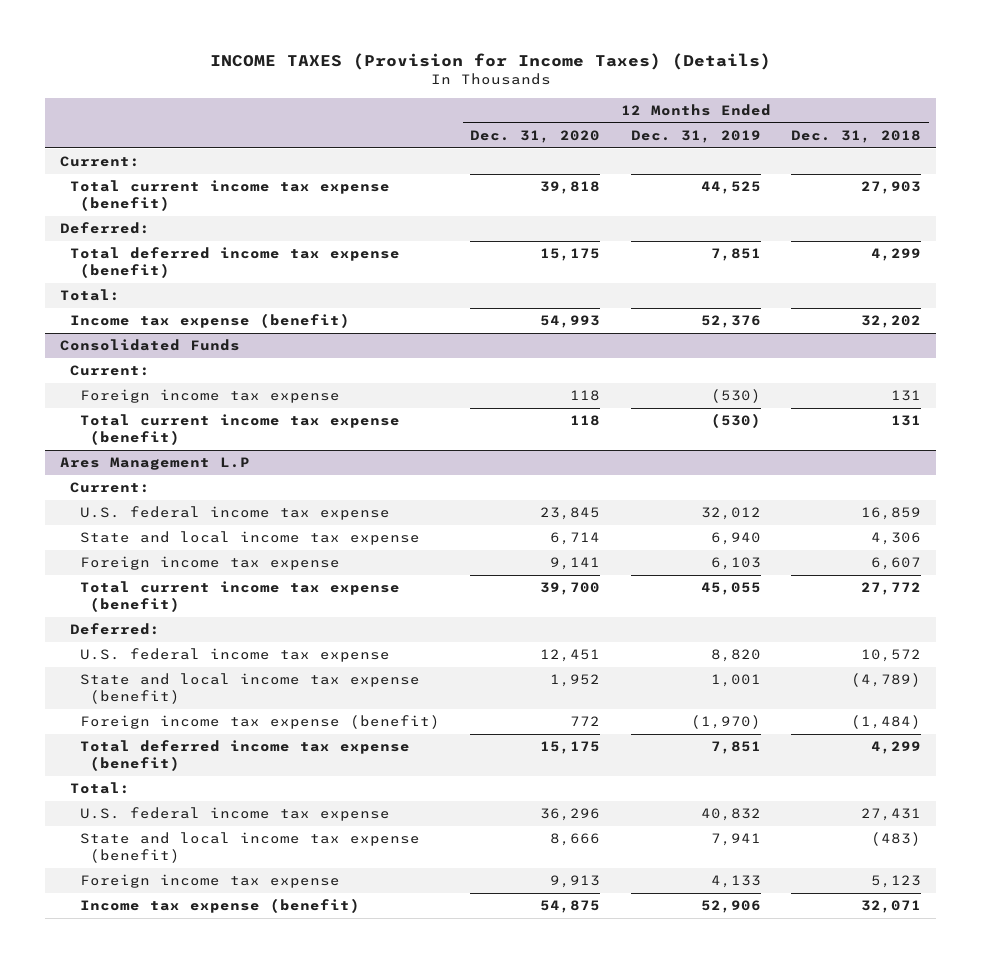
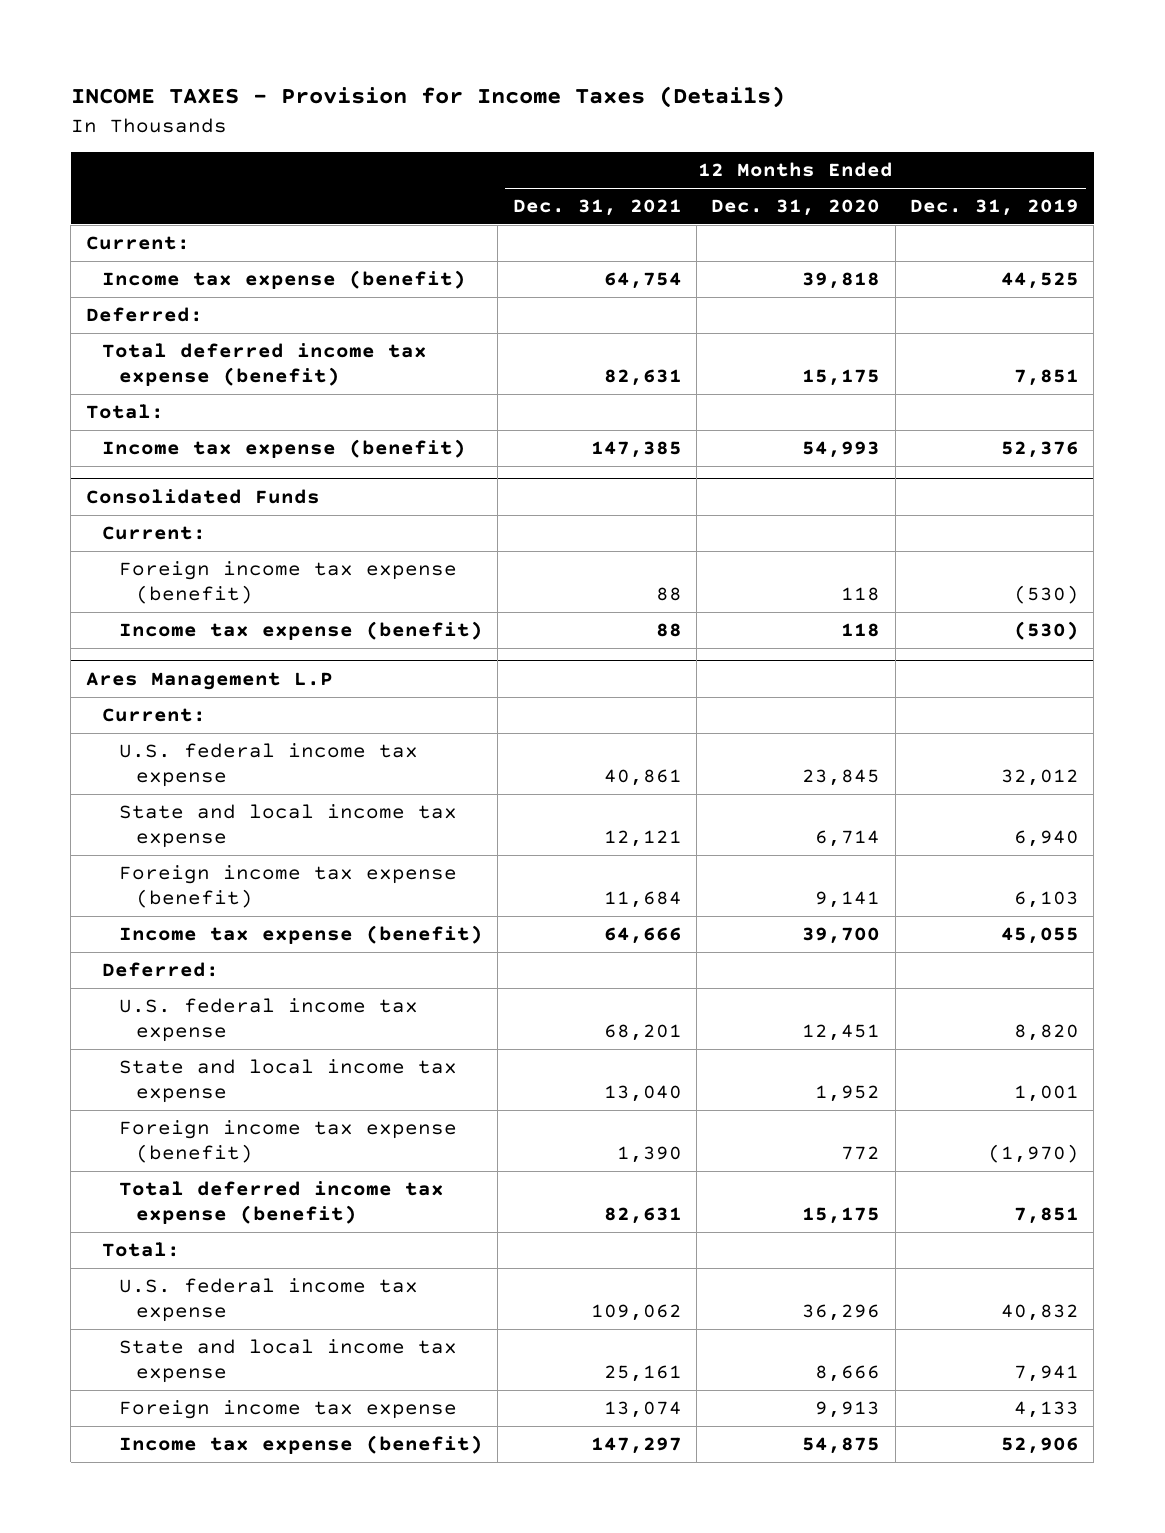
- INCOME TAXES (Provision for Income Taxes) (Details)
+ INCOME TAXES - Provision for Income Taxes (Details)
- | 12 Months Ended Dec. 31, 2020 | 12 Months Ended Dec. 31, 2019 | 12 Months Ended Dec. 31, 2018
+ | 12 Months Ended Dec. 31, 2021 | 12 Months Ended Dec. 31, 2020 | 12 Months Ended Dec. 31, 2019
- Total current income tax expense (benefit) | 39,818 | 44,525 | 27,903
+ Income tax expense (benefit) | 64,754 | 39,818 | 44,525
@ Consolidated Funds
- Foreign income tax expense | 118 | (530) | 131
- Total current income tax expense (benefit) | 118 | (530) | 131
+ Foreign income tax expense (benefit) | 88 | 118 | (530)
+ Income tax expense (benefit) | 88 | 118 | (530)
@ Ares Management L.P
- Foreign income tax expense | 9,141 | 6,103 | 6,607
- Total current income tax expense (benefit) | 39,700 | 45,055 | 27,772
+ Foreign income tax expense (benefit) | 11,684 | 9,141 | 6,103
+ Income tax expense (benefit) | 64,666 | 39,700 | 45,055
- State and local income tax expense (benefit) | 1,952 | 1,001 | (4,789)
+ State and local income tax expense | 13,040 | 1,952 | 1,001
- State and local income tax expense (benefit) | 8,666 | 7,941 | (483)
+ State and local income tax expense | 25,161 | 8,666 | 7,941

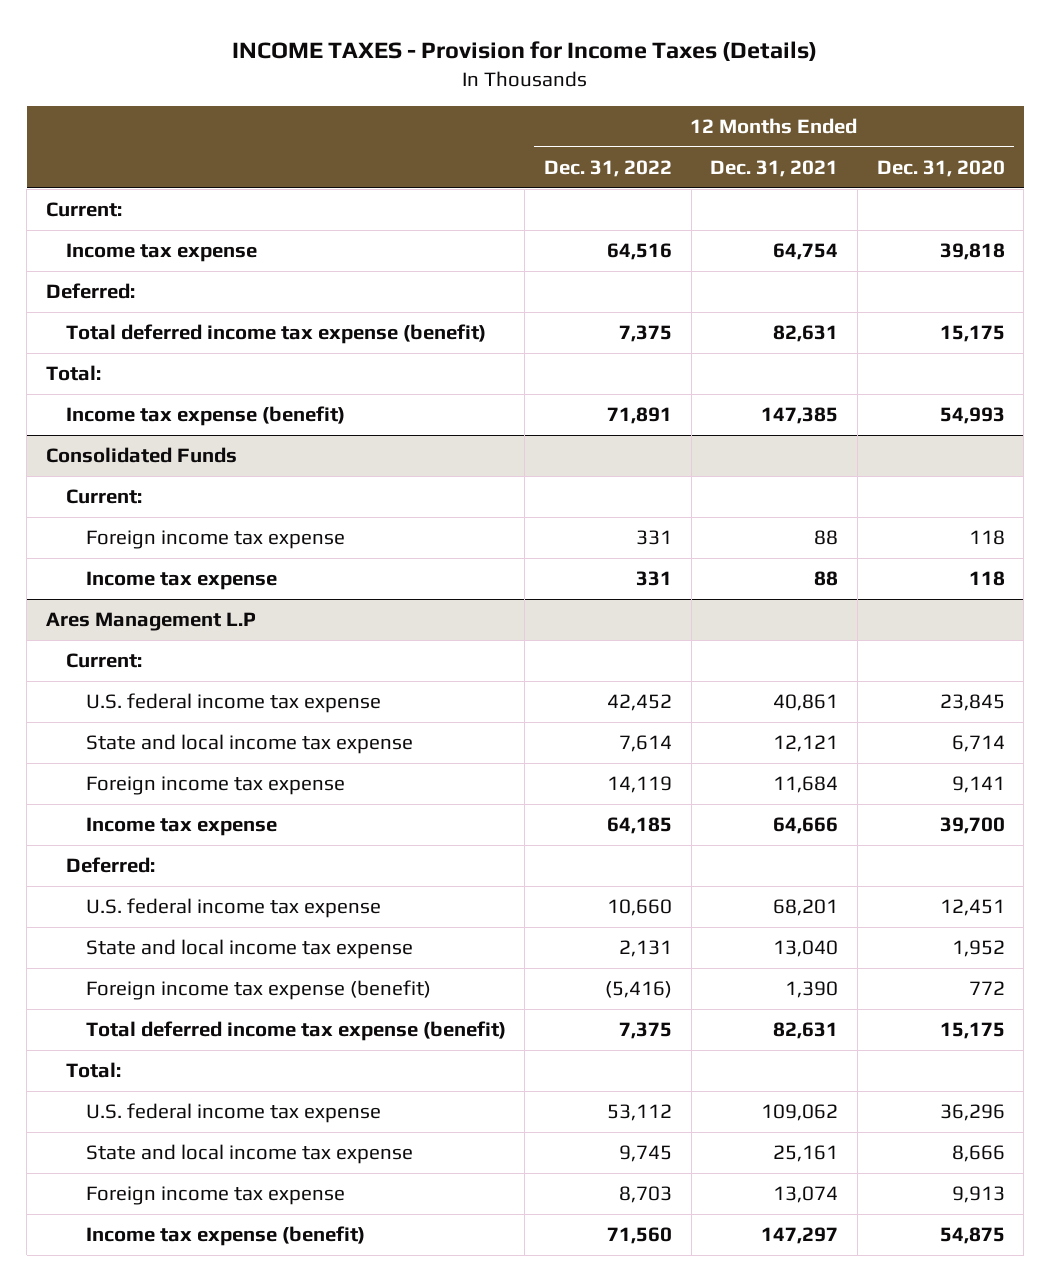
- | 12 Months Ended Dec. 31, 2021 | 12 Months Ended Dec. 31, 2020 | 12 Months Ended Dec. 31, 2019
+ | 12 Months Ended Dec. 31, 2022 | 12 Months Ended Dec. 31, 2021 | 12 Months Ended Dec. 31, 2020
- Income tax expense (benefit) | 64,754 | 39,818 | 44,525
+ Income tax expense | 64,516 | 64,754 | 39,818
@ Consolidated Funds
- Foreign income tax expense (benefit) | 88 | 118 | (530)
- Income tax expense (benefit) | 88 | 118 | (530)
+ Foreign income tax expense | 331 | 88 | 118
+ Income tax expense | 331 | 88 | 118
@ Ares Management L.P
- Foreign income tax expense (benefit) | 11,684 | 9,141 | 6,103
- Income tax expense (benefit) | 64,666 | 39,700 | 45,055
+ Foreign income tax expense | 14,119 | 11,684 | 9,141
+ Income tax expense | 64,185 | 64,666 | 39,700

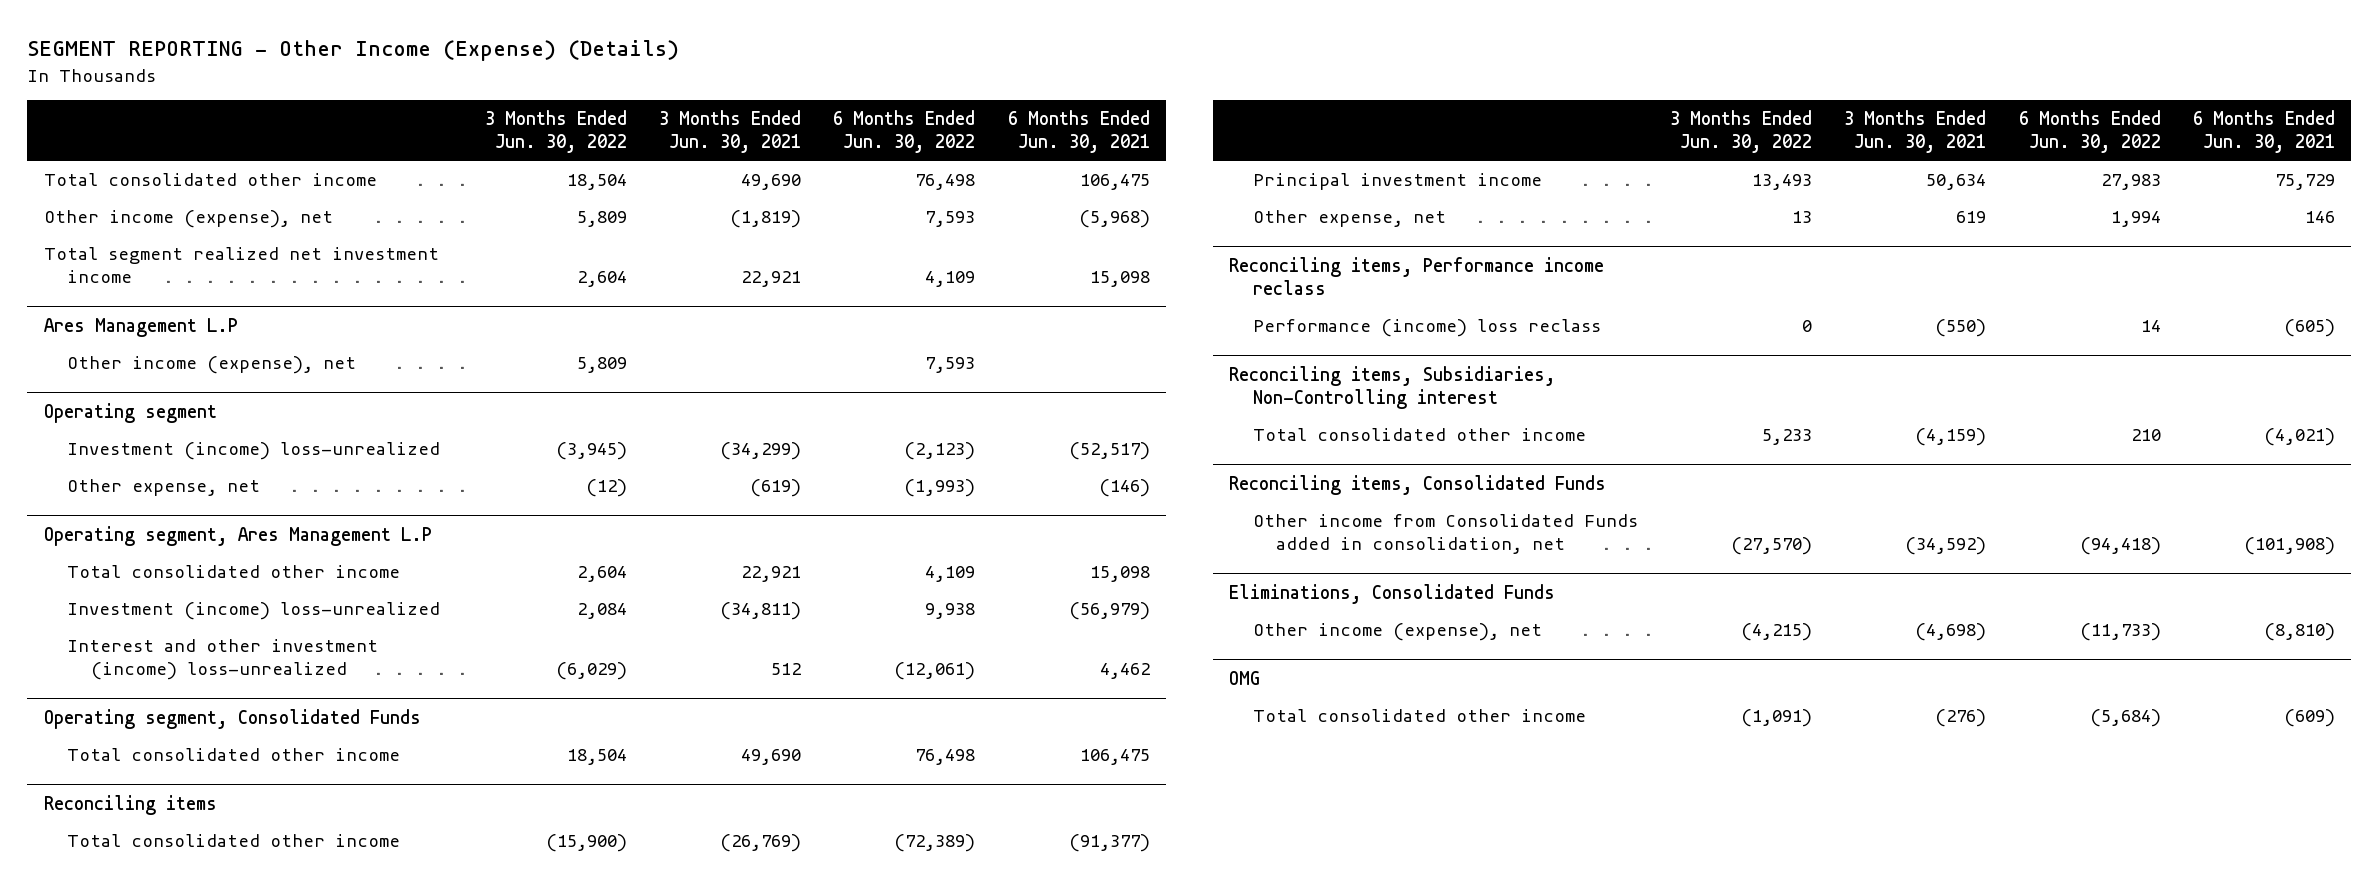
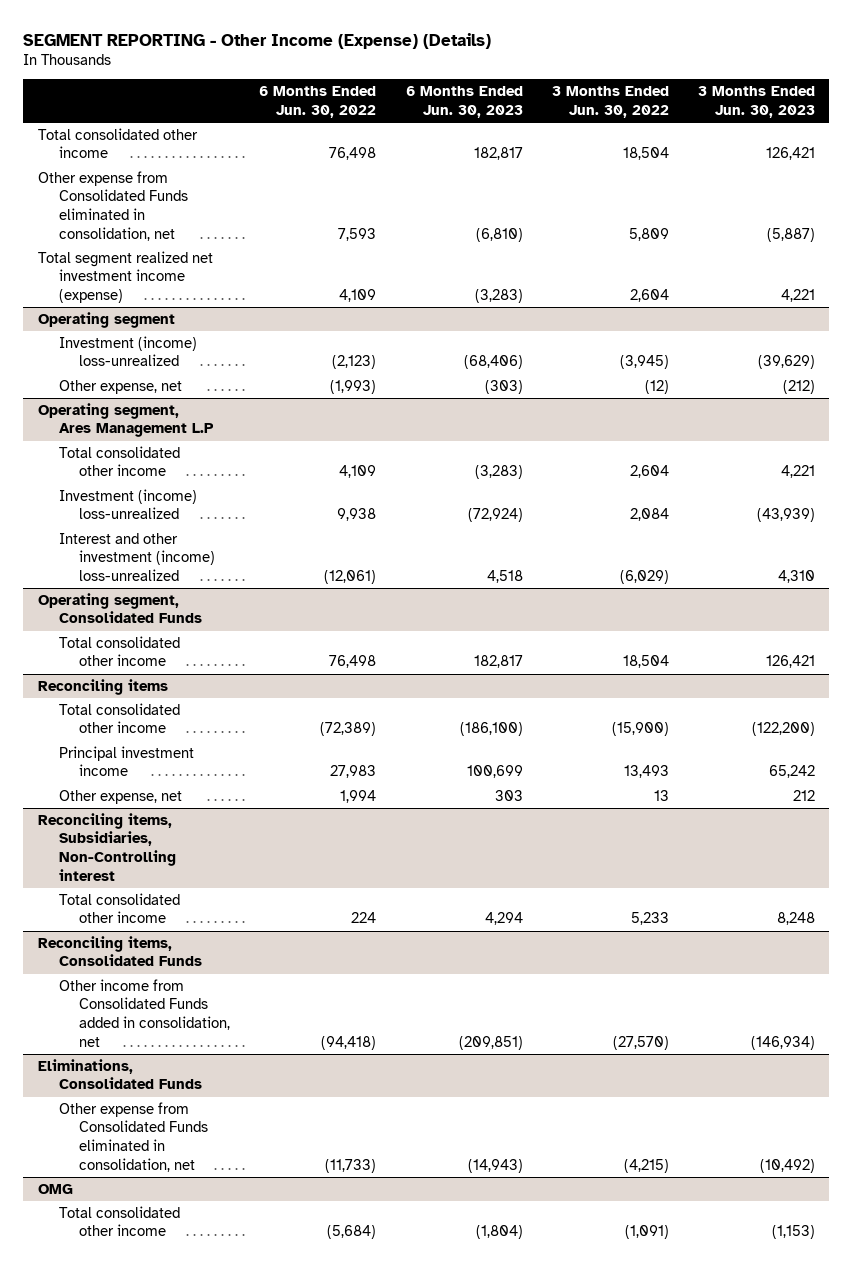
- | 3 Months Ended Jun. 30, 2022 | 3 Months Ended Jun. 30, 2021 | 6 Months Ended Jun. 30, 2022 | 6 Months Ended Jun. 30, 2021
+ | 6 Months Ended Jun. 30, 2022 | 6 Months Ended Jun. 30, 2023 | 3 Months Ended Jun. 30, 2022 | 3 Months Ended Jun. 30, 2023
- Other income (expense), net | 5,809 | (1,819) | 7,593 | (5,968)
- Total segment realized net investment income | 2,604 | 22,921 | 4,109 | 15,098
- Ares Management L.P
- Other income (expense), net | 5,809 | | 7,593 |
+ Other expense from Consolidated Funds eliminated in consolidation, net | 7,593 | (6,810) | 5,809 | (5,887)
+ Total segment realized net investment income (expense) | 4,109 | (3,283) | 2,604 | 4,221
- Reconciling items, Performance income reclass
- Performance (income) loss reclass | 0 | (550) | 14 | (605)
@ Reconciling items, Subsidiaries, Non-Controlling interest
- Total consolidated other income | 5,233 | (4,159) | 210 | (4,021)
+ Total consolidated other income | 224 | 4,294 | 5,233 | 8,248
@ Eliminations, Consolidated Funds
- Other income (expense), net | (4,215) | (4,698) | (11,733) | (8,810)
+ Other expense from Consolidated Funds eliminated in consolidation, net | (11,733) | (14,943) | (4,215) | (10,492)

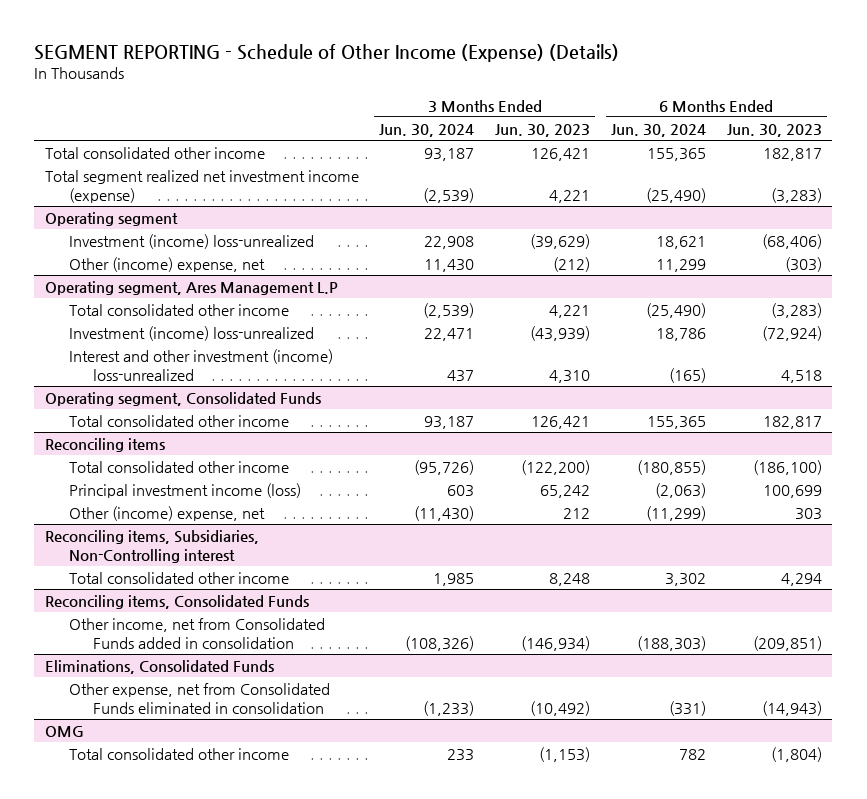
- SEGMENT REPORTING - Other Income (Expense) (Details)
+ SEGMENT REPORTING - Schedule of Other Income (Expense) (Details)
- | 6 Months Ended Jun. 30, 2022 | 6 Months Ended Jun. 30, 2023 | 3 Months Ended Jun. 30, 2022 | 3 Months Ended Jun. 30, 2023
+ | 3 Months Ended Jun. 30, 2024 | 3 Months Ended Jun. 30, 2023 | 6 Months Ended Jun. 30, 2024 | 6 Months Ended Jun. 30, 2023
- Other expense from Consolidated Funds eliminated in consolidation, net | 7,593 | (6,810) | 5,809 | (5,887)
@ Operating segment
- Other expense, net | (1,993) | (303) | (12) | (212)
+ Other (income) expense, net | 11,430 | (212) | 11,299 | (303)
@ Reconciling items
- Principal investment income | 27,983 | 100,699 | 13,493 | 65,242
- Other expense, net | 1,994 | 303 | 13 | 212
+ Principal investment income (loss) | 603 | 65,242 | (2,063) | 100,699
+ Other (income) expense, net | (11,430) | 212 | (11,299) | 303
@ Reconciling items, Consolidated Funds
- Other income from Consolidated Funds added in consolidation, net | (94,418) | (209,851) | (27,570) | (146,934)
+ Other income, net from Consolidated Funds added in consolidation | (108,326) | (146,934) | (188,303) | (209,851)
@ Eliminations, Consolidated Funds
- Other expense from Consolidated Funds eliminated in consolidation, net | (11,733) | (14,943) | (4,215) | (10,492)
+ Other expense, net from Consolidated Funds eliminated in consolidation | (1,233) | (10,492) | (331) | (14,943)

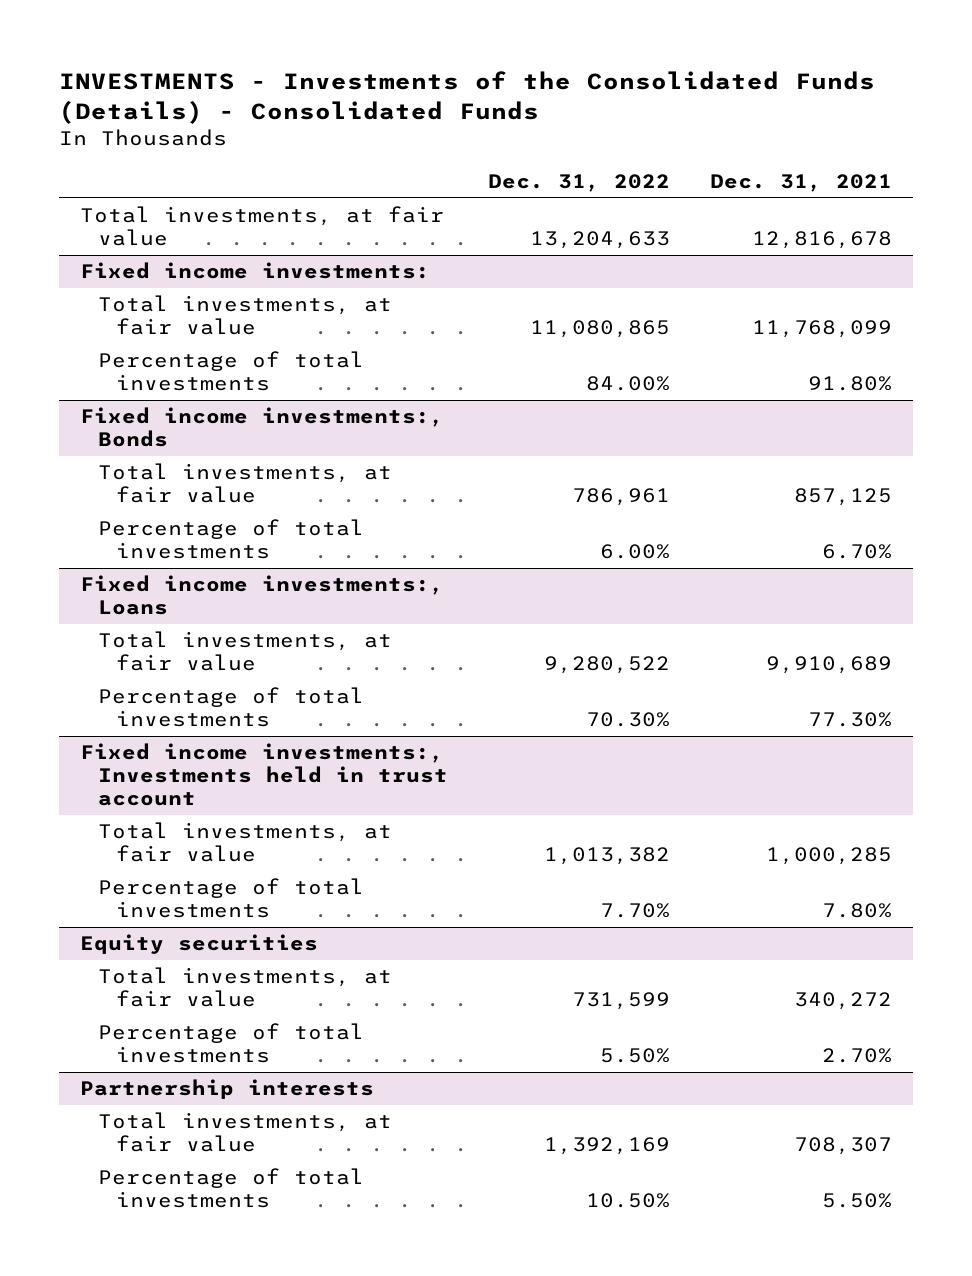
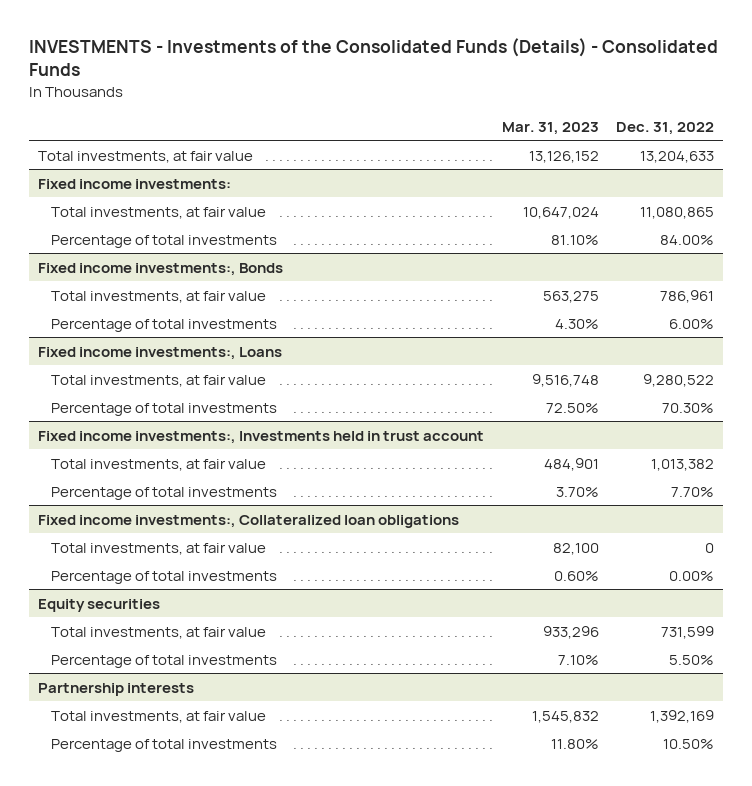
- | Dec. 31, 2022 | Dec. 31, 2021
+ | Mar. 31, 2023 | Dec. 31, 2022
+ Fixed income investments:, Collateralized loan obligations
+ Total investments, at fair value | 82,100 | 0
+ Percentage of total investments | 0.60% | 0.00%

